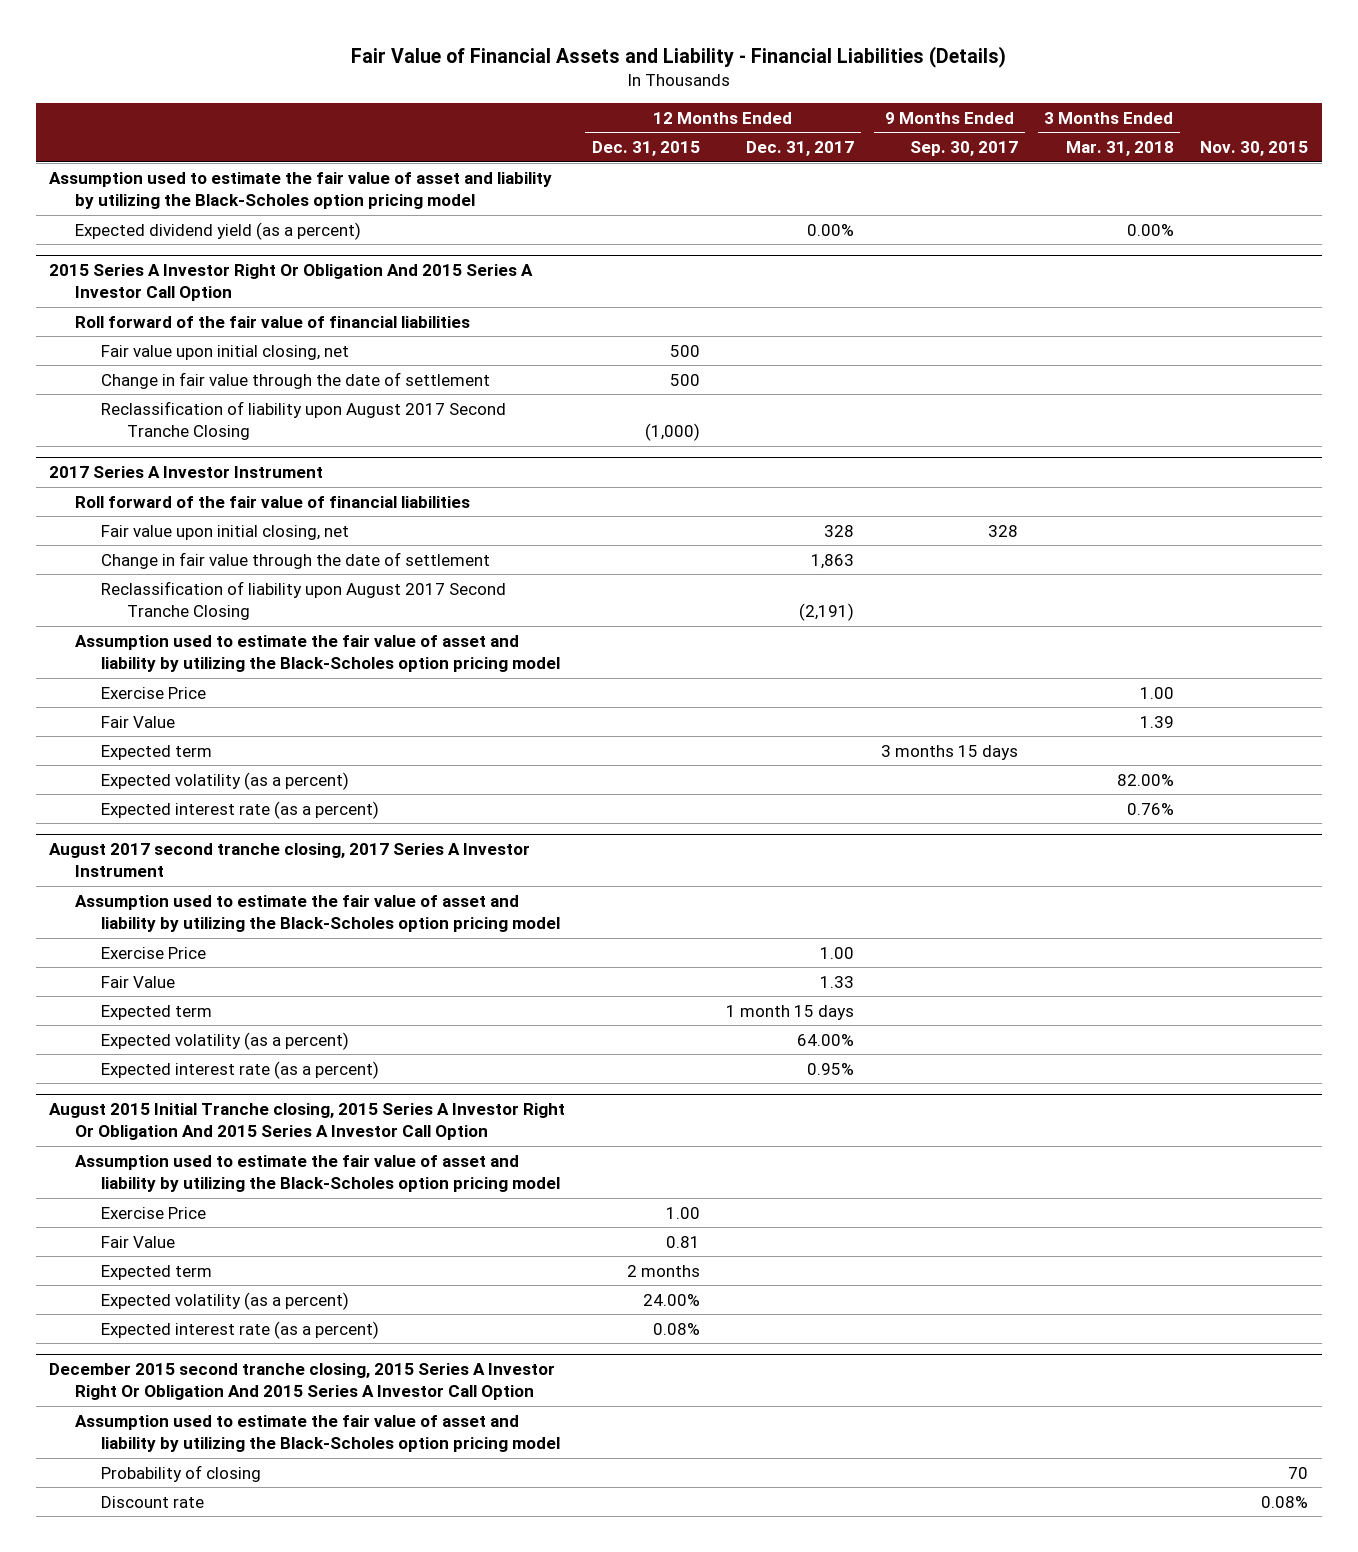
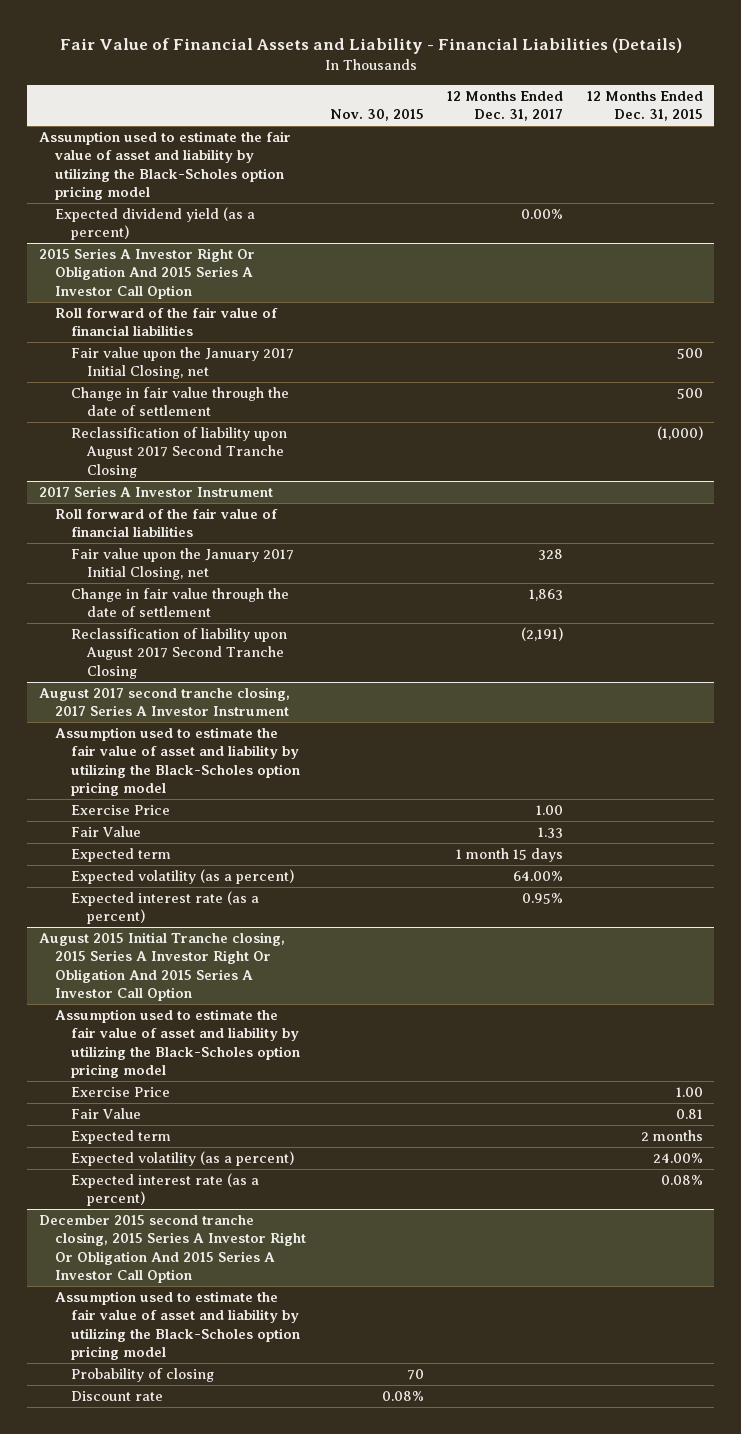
- | 12 Months Ended Dec. 31, 2015 | 12 Months Ended Dec. 31, 2017 | 9 Months Ended Sep. 30, 2017 | 3 Months Ended Mar. 31, 2018 | Nov. 30, 2015
+ | Nov. 30, 2015 | 12 Months Ended Dec. 31, 2017 | 12 Months Ended Dec. 31, 2015
@ 2015 Series A Investor Right Or Obligation And 2015 Series A Investor Call Option
- Fair value upon initial closing, net | 500 | | | |
+ Fair value upon the January 2017 Initial Closing, net | | | 500
@ 2017 Series A Investor Instrument
- Fair value upon initial closing, net | | 328 | 328 | |
+ Fair value upon the January 2017 Initial Closing, net | | 328 |
- Assumption used to estimate the fair value of asset and liability by utilizing the Black-Scholes option pricing model
- Exercise Price | | | | 1.00 |
- Fair Value | | | | 1.39 |
- Expected term | | | 3 months 15 days | |
- Expected volatility (as a percent) | | | | 82.00% |
- Expected interest rate (as a percent) | | | | 0.76% |

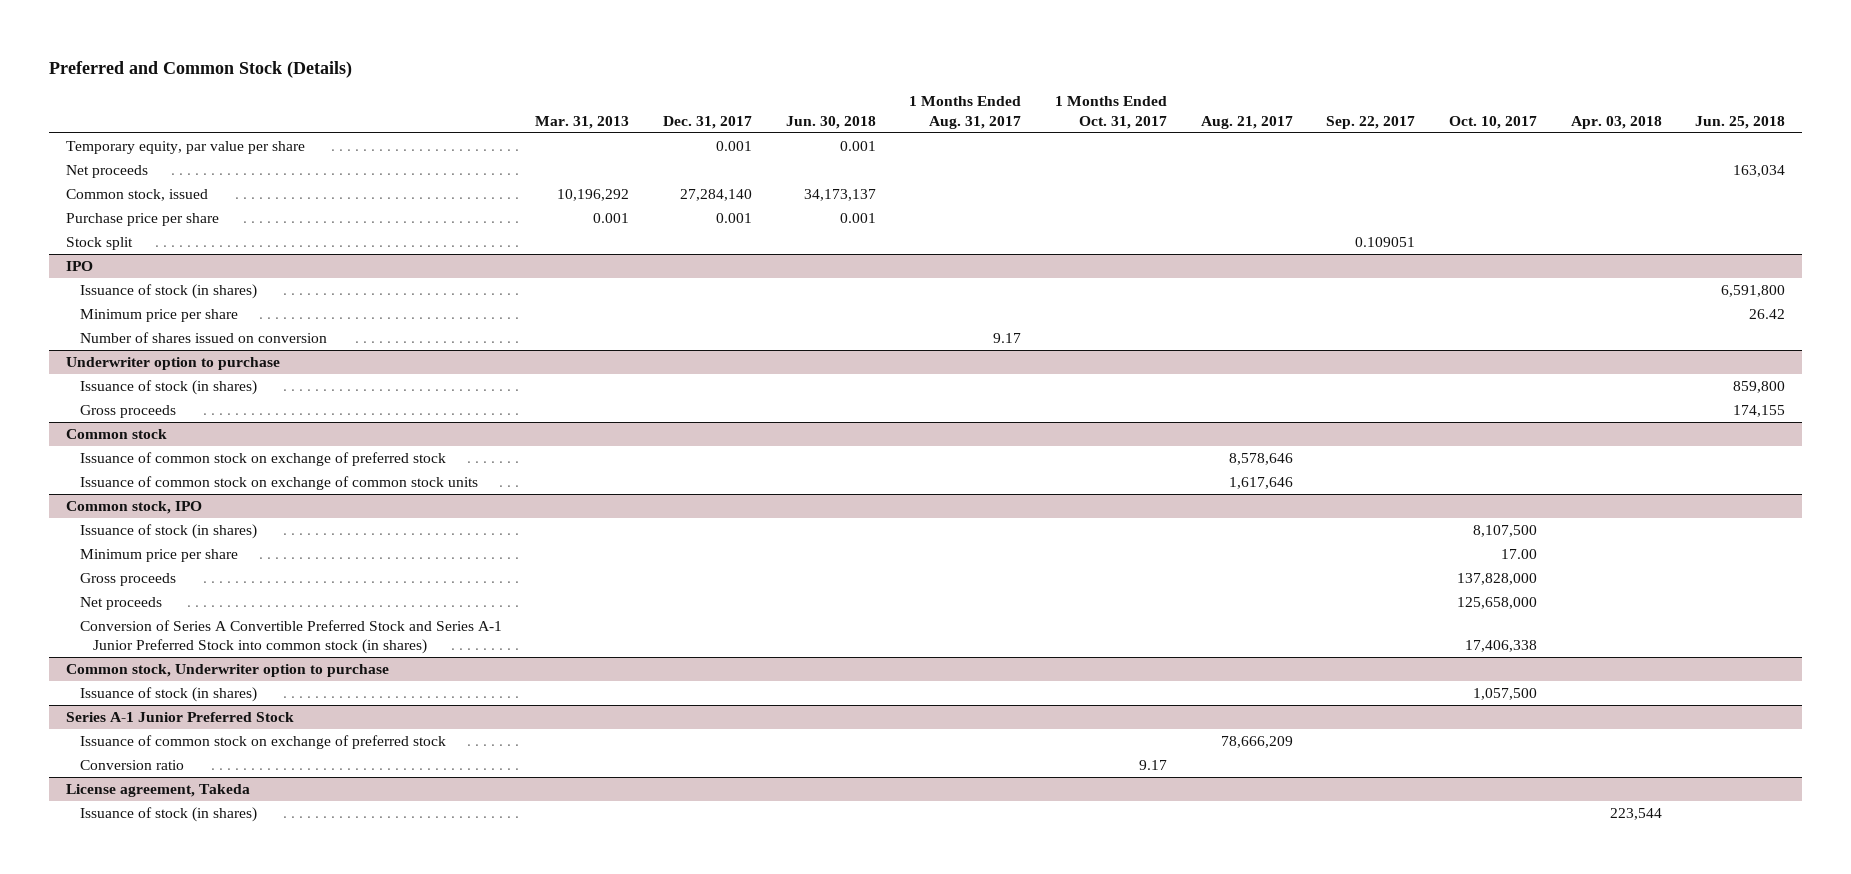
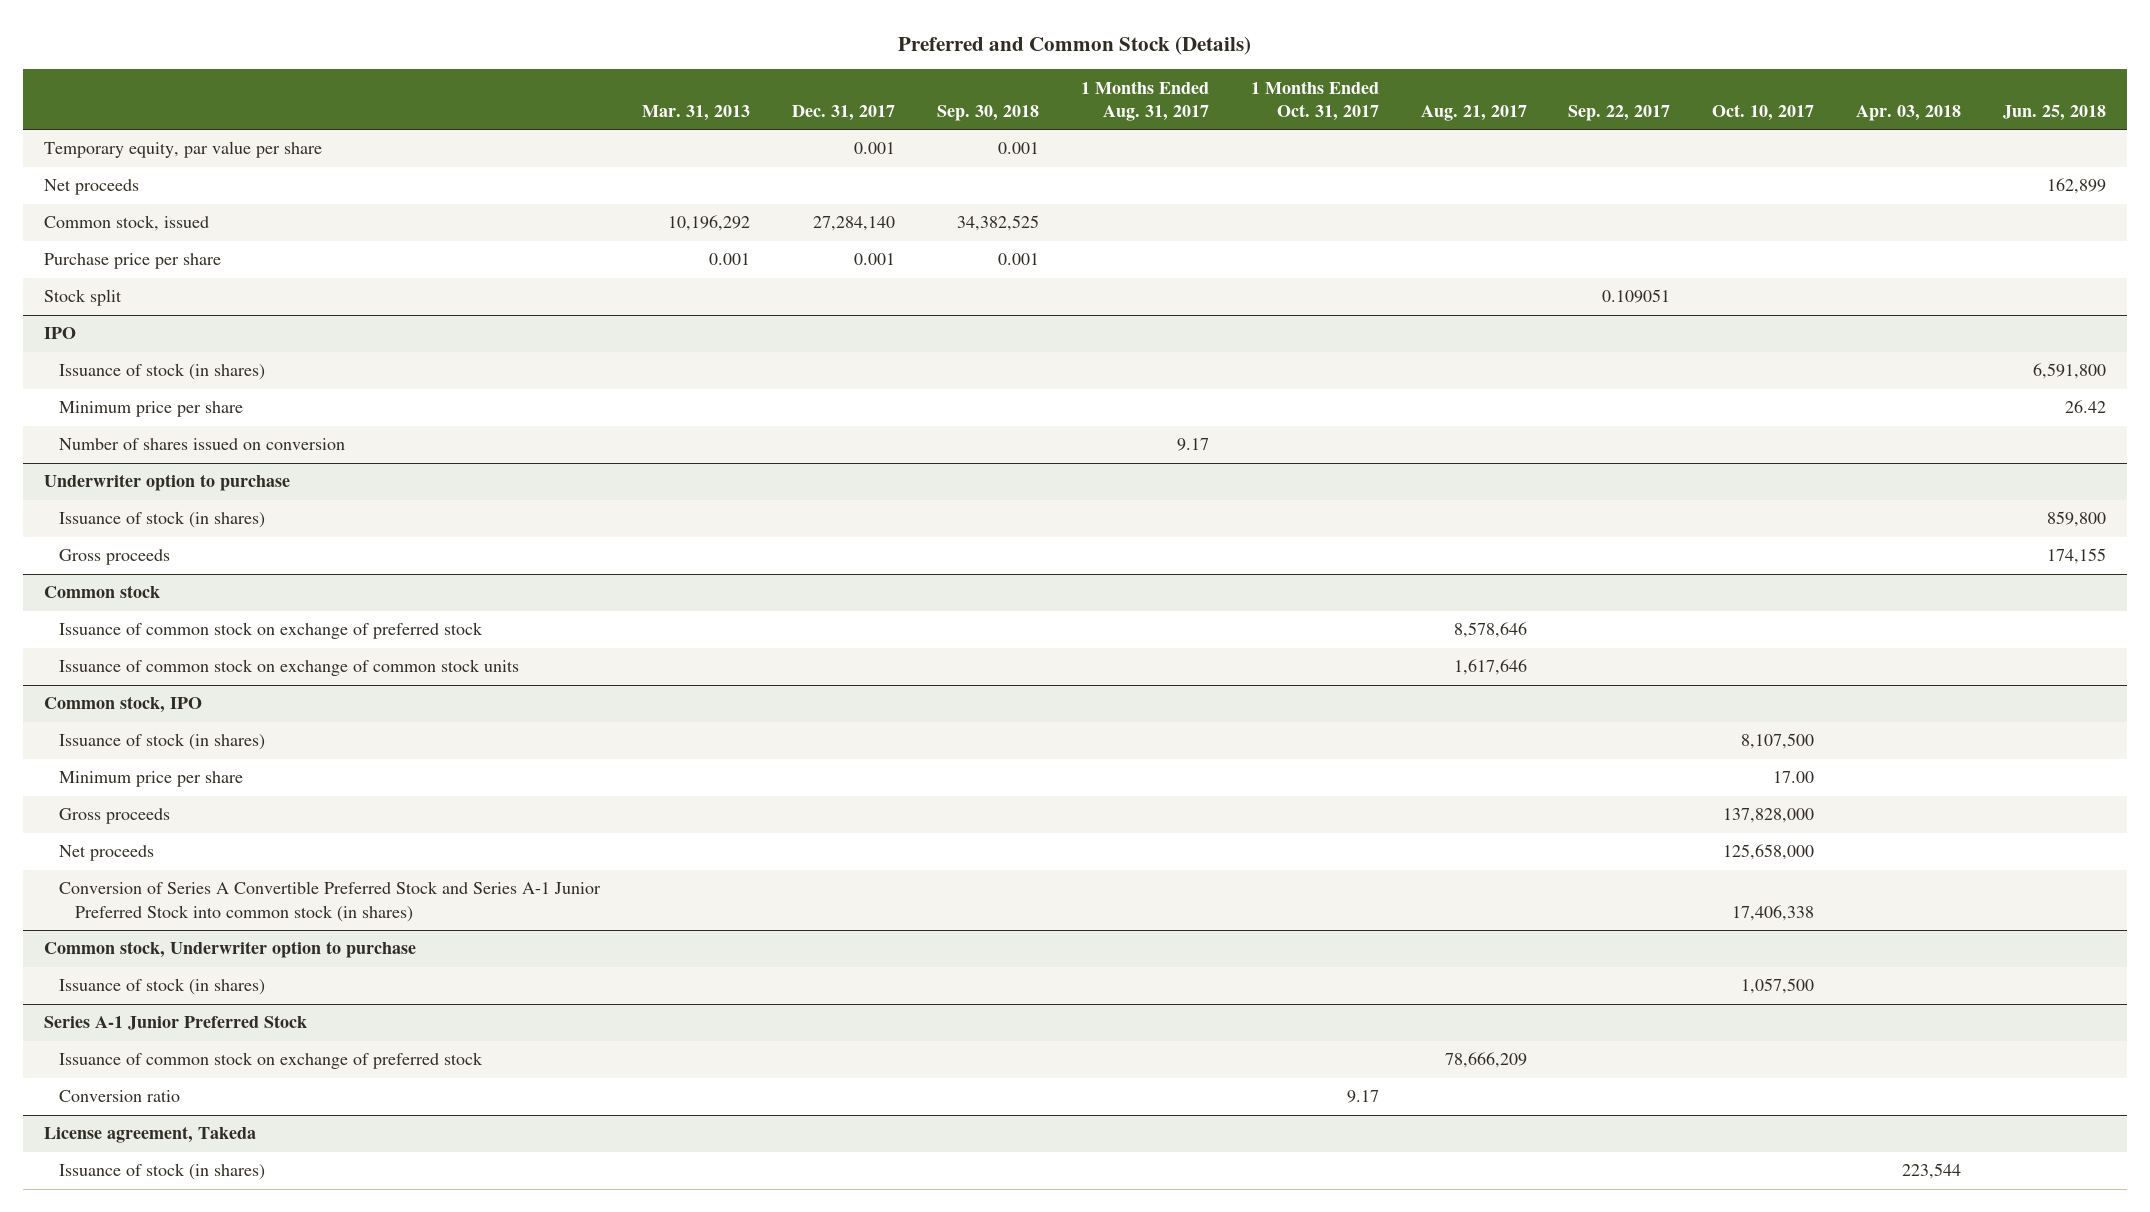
- | Mar. 31, 2013 | Dec. 31, 2017 | Jun. 30, 2018 | 1 Months Ended Aug. 31, 2017 | 1 Months Ended Oct. 31, 2017 | Aug. 21, 2017 | Sep. 22, 2017 | Oct. 10, 2017 | Apr. 03, 2018 | Jun. 25, 2018
+ | Mar. 31, 2013 | Dec. 31, 2017 | Sep. 30, 2018 | 1 Months Ended Aug. 31, 2017 | 1 Months Ended Oct. 31, 2017 | Aug. 21, 2017 | Sep. 22, 2017 | Oct. 10, 2017 | Apr. 03, 2018 | Jun. 25, 2018
- Net proceeds | | | | | | | | | | 163,034
+ Net proceeds | | | | | | | | | | 162,899

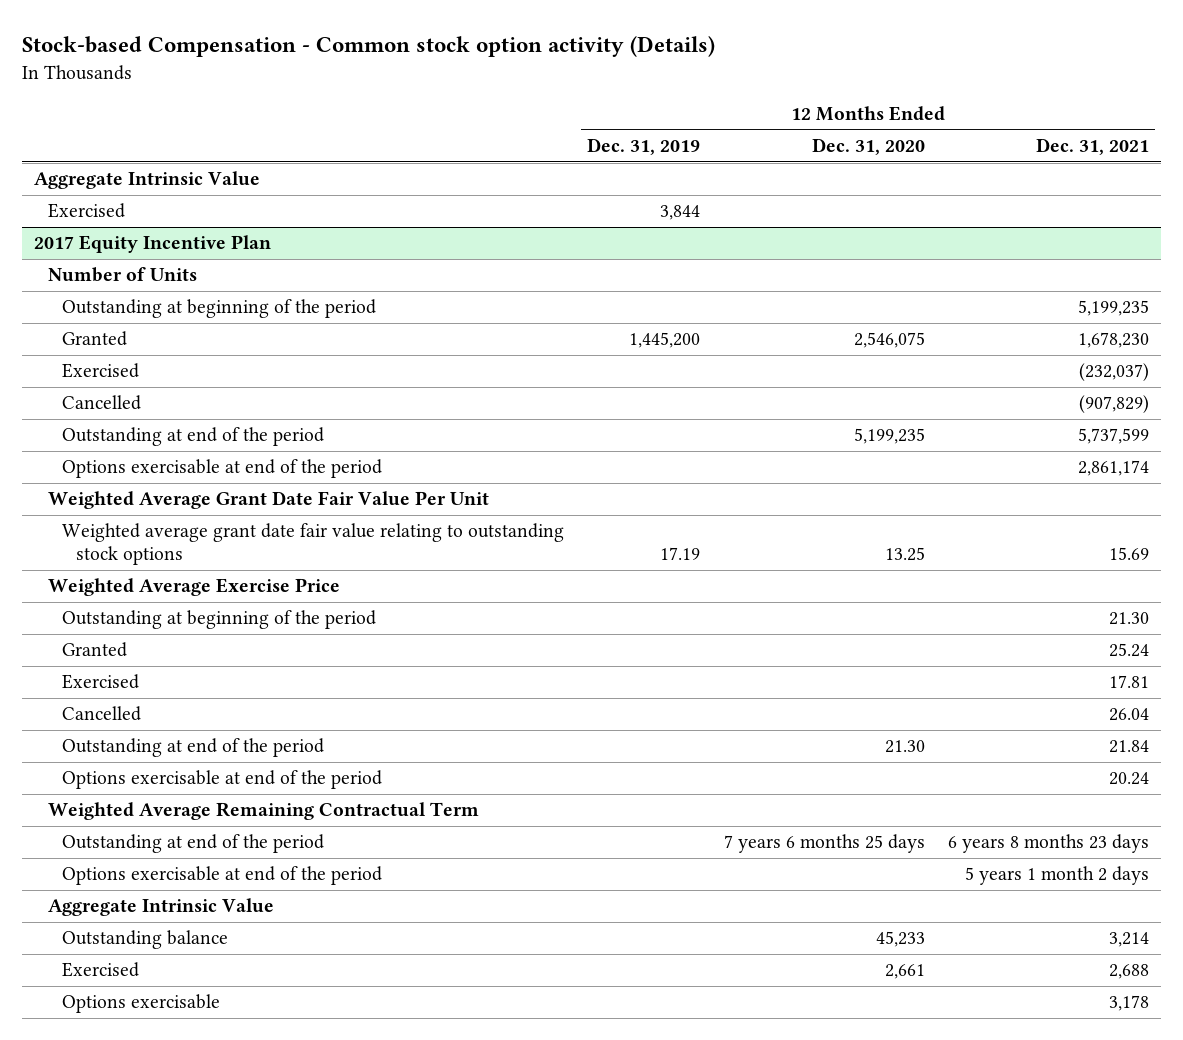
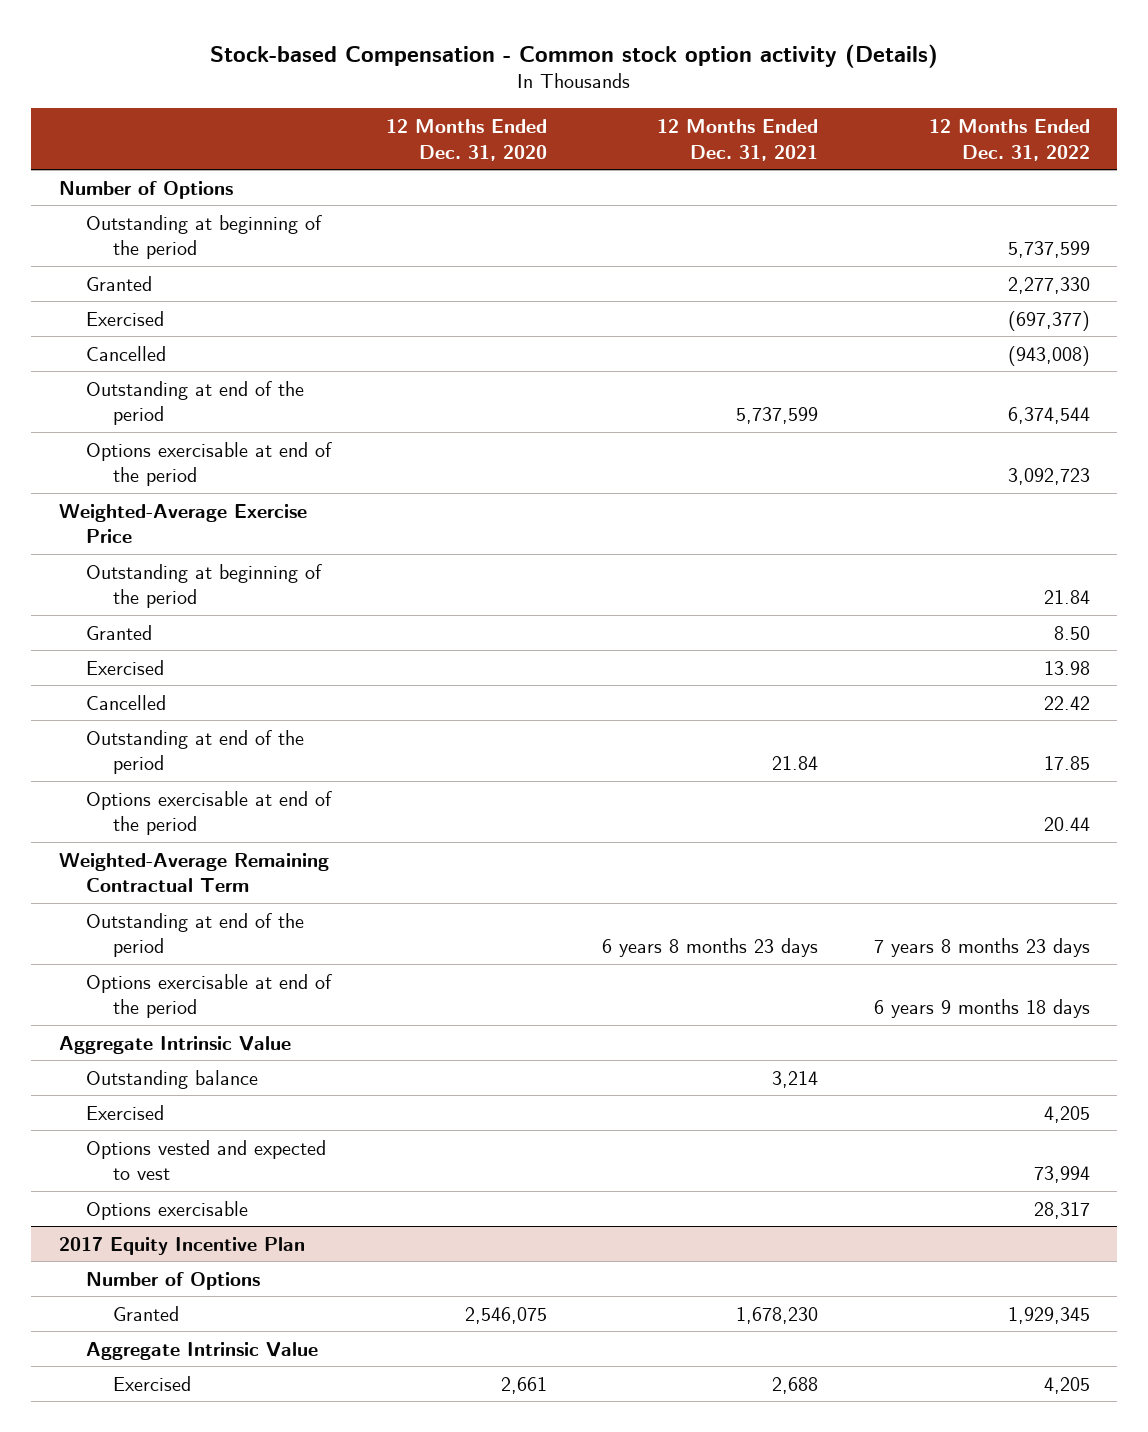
- | 12 Months Ended Dec. 31, 2019 | 12 Months Ended Dec. 31, 2020 | 12 Months Ended Dec. 31, 2021
+ | 12 Months Ended Dec. 31, 2020 | 12 Months Ended Dec. 31, 2021 | 12 Months Ended Dec. 31, 2022
+ Number of Options
+ Outstanding at beginning of the period | | | 5,737,599
+ Granted | | | 2,277,330
+ Exercised | | | (697,377)
+ Cancelled | | | (943,008)
+ Outstanding at end of the period | | 5,737,599 | 6,374,544
+ Options exercisable at end of the period | | | 3,092,723
+ Weighted-Average Exercise Price
+ Outstanding at beginning of the period | | | 21.84
+ Granted | | | 8.50
+ Exercised | | | 13.98
+ Cancelled | | | 22.42
+ Outstanding at end of the period | | 21.84 | 17.85
+ Options exercisable at end of the period | | | 20.44
+ Weighted-Average Remaining Contractual Term
+ Outstanding at end of the period | | 6 years 8 months 23 days | 7 years 8 months 23 days
+ Options exercisable at end of the period | | | 6 years 9 months 18 days
+ Outstanding balance | | 3,214 |
+ Options vested and expected to vest | | | 73,994
+ Options exercisable | | | 28,317
@ 2017 Equity Incentive Plan
- Number of Units
- Outstanding at beginning of the period | | | 5,199,235
+ Number of Options
- Exercised | | | (232,037)
- Cancelled | | | (907,829)
- Outstanding at end of the period | | 5,199,235 | 5,737,599
- Options exercisable at end of the period | | | 2,861,174
- Weighted Average Grant Date Fair Value Per Unit
- Weighted average grant date fair value relating to outstanding stock options | 17.19 | 13.25 | 15.69
- Weighted Average Exercise Price
- Outstanding at beginning of the period | | | 21.30
- Granted | | | 25.24
- Exercised | | | 17.81
- Cancelled | | | 26.04
- Outstanding at end of the period | | 21.30 | 21.84
- Options exercisable at end of the period | | | 20.24
- Weighted Average Remaining Contractual Term
- Outstanding at end of the period | | 7 years 6 months 25 days | 6 years 8 months 23 days
- Options exercisable at end of the period | | | 5 years 1 month 2 days
- Outstanding balance | | 45,233 | 3,214
- Options exercisable | | | 3,178

